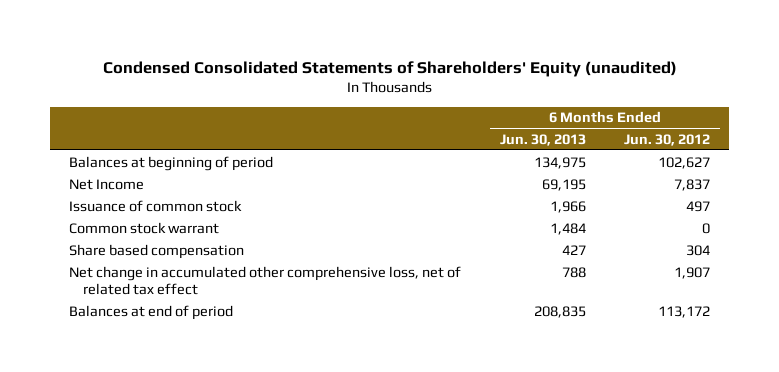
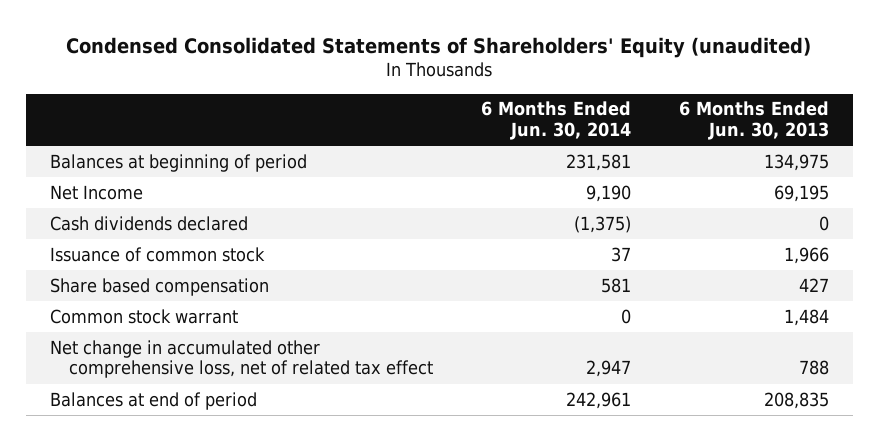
- | 6 Months Ended Jun. 30, 2013 | 6 Months Ended Jun. 30, 2012
+ | 6 Months Ended Jun. 30, 2014 | 6 Months Ended Jun. 30, 2013
+ Cash dividends declared | (1,375) | 0
moved down: Common stock warrant | 0 | 1,484

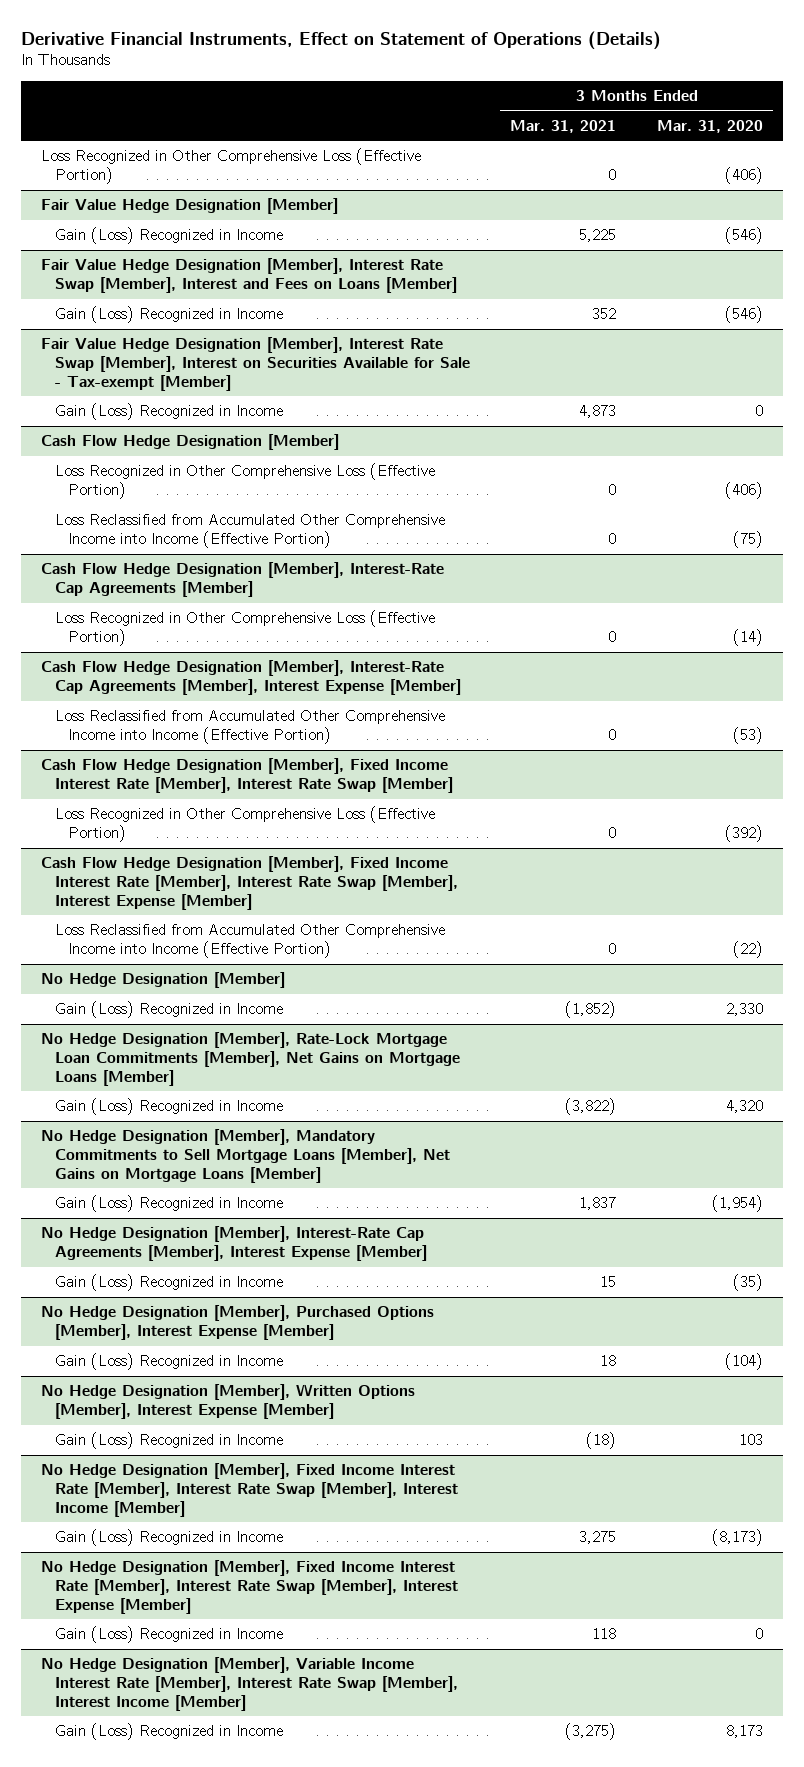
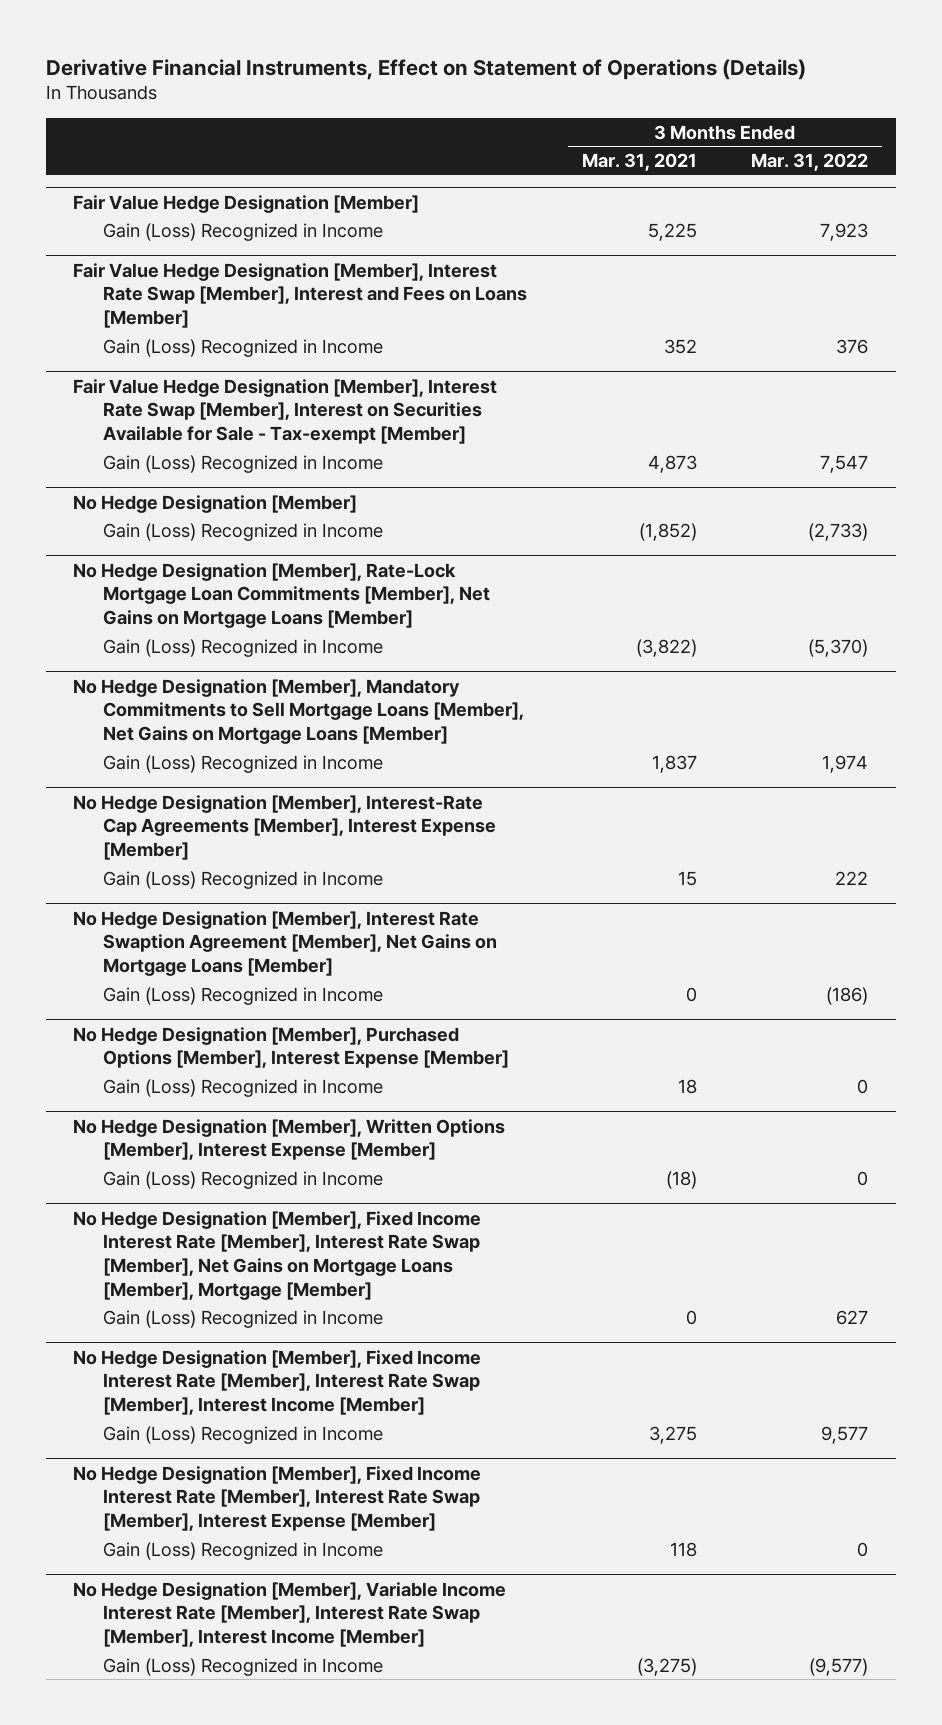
- | 3 Months Ended Mar. 31, 2021 | 3 Months Ended Mar. 31, 2020
+ | 3 Months Ended Mar. 31, 2021 | 3 Months Ended Mar. 31, 2022
- Loss Recognized in Other Comprehensive Loss (Effective Portion) | 0 | (406)
- Cash Flow Hedge Designation [Member]
- Loss Recognized in Other Comprehensive Loss (Effective Portion) | 0 | (406)
- Loss Reclassified from Accumulated Other Comprehensive Income into Income (Effective Portion) | 0 | (75)
- Cash Flow Hedge Designation [Member], Interest-Rate Cap Agreements [Member]
- Loss Recognized in Other Comprehensive Loss (Effective Portion) | 0 | (14)
- Cash Flow Hedge Designation [Member], Interest-Rate Cap Agreements [Member], Interest Expense [Member]
- Loss Reclassified from Accumulated Other Comprehensive Income into Income (Effective Portion) | 0 | (53)
- Cash Flow Hedge Designation [Member], Fixed Income Interest Rate [Member], Interest Rate Swap [Member]
- Loss Recognized in Other Comprehensive Loss (Effective Portion) | 0 | (392)
- Cash Flow Hedge Designation [Member], Fixed Income Interest Rate [Member], Interest Rate Swap [Member], Interest Expense [Member]
- Loss Reclassified from Accumulated Other Comprehensive Income into Income (Effective Portion) | 0 | (22)
+ No Hedge Designation [Member], Interest Rate Swaption Agreement [Member], Net Gains on Mortgage Loans [Member]
+ Gain (Loss) Recognized in Income | 0 | (186)
+ No Hedge Designation [Member], Fixed Income Interest Rate [Member], Interest Rate Swap [Member], Net Gains on Mortgage Loans [Member], Mortgage [Member]
+ Gain (Loss) Recognized in Income | 0 | 627

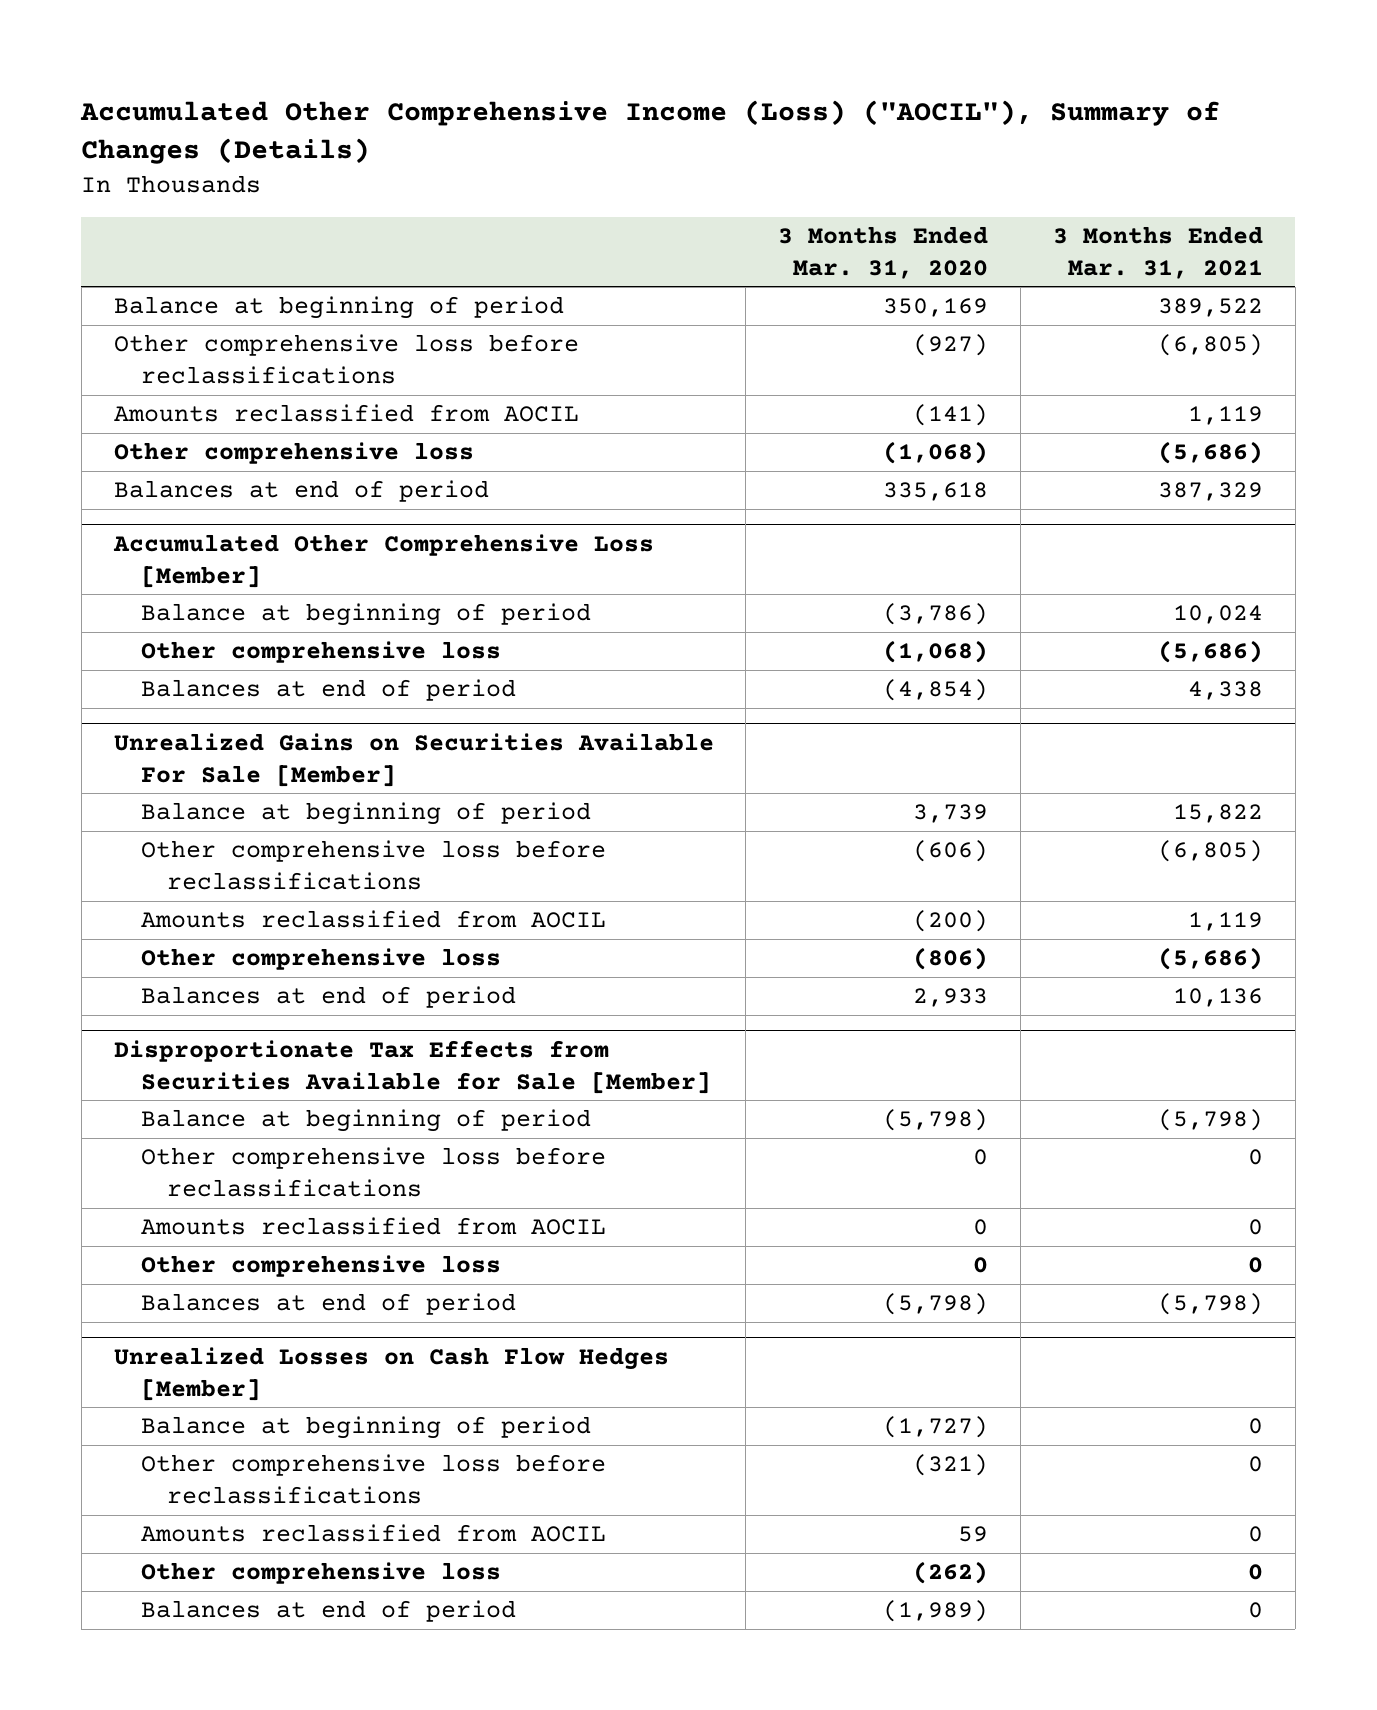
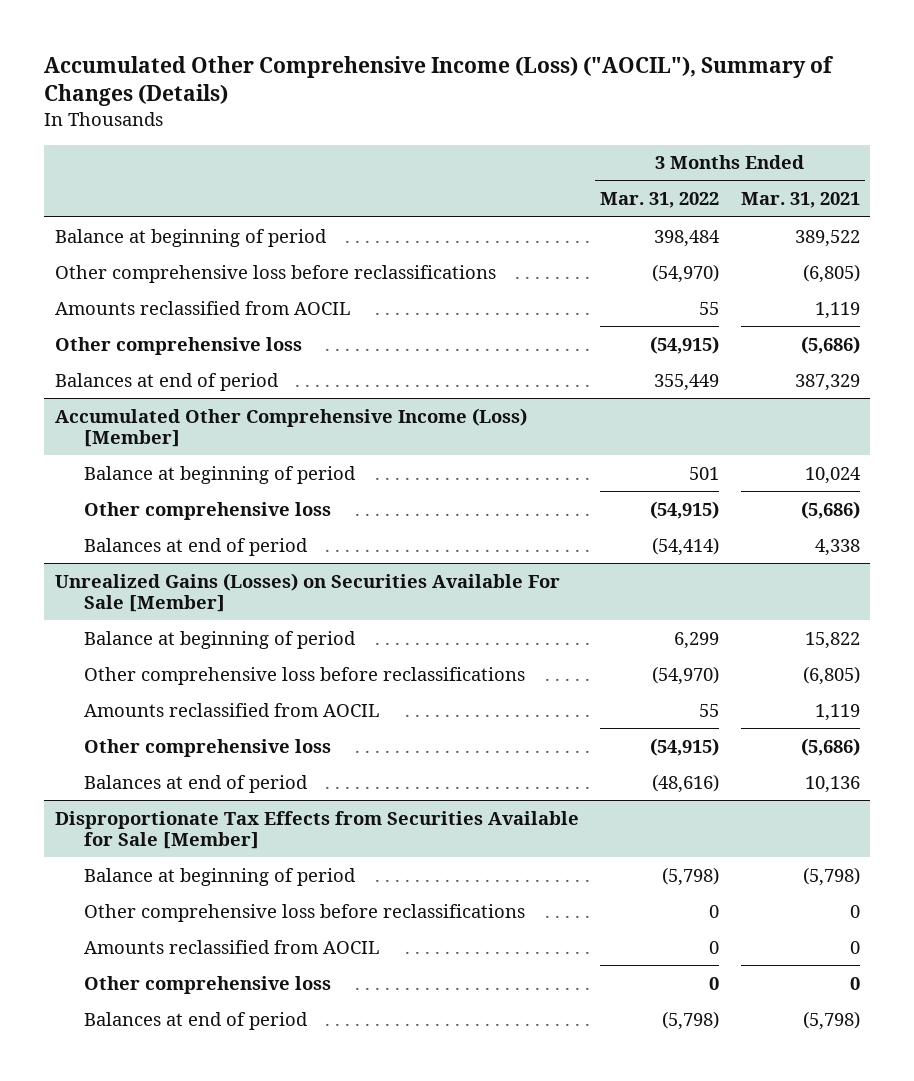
- | 3 Months Ended Mar. 31, 2020 | 3 Months Ended Mar. 31, 2021
+ | 3 Months Ended Mar. 31, 2022 | 3 Months Ended Mar. 31, 2021
- Accumulated Other Comprehensive Loss [Member]
+ Accumulated Other Comprehensive Income (Loss) [Member]
- Unrealized Gains on Securities Available For Sale [Member]
+ Unrealized Gains (Losses) on Securities Available For Sale [Member]
- Unrealized Losses on Cash Flow Hedges [Member]
- Balance at beginning of period | (1,727) | 0
- Other comprehensive loss before reclassifications | (321) | 0
- Amounts reclassified from AOCIL | 59 | 0
- Other comprehensive loss | (262) | 0
- Balances at end of period | (1,989) | 0

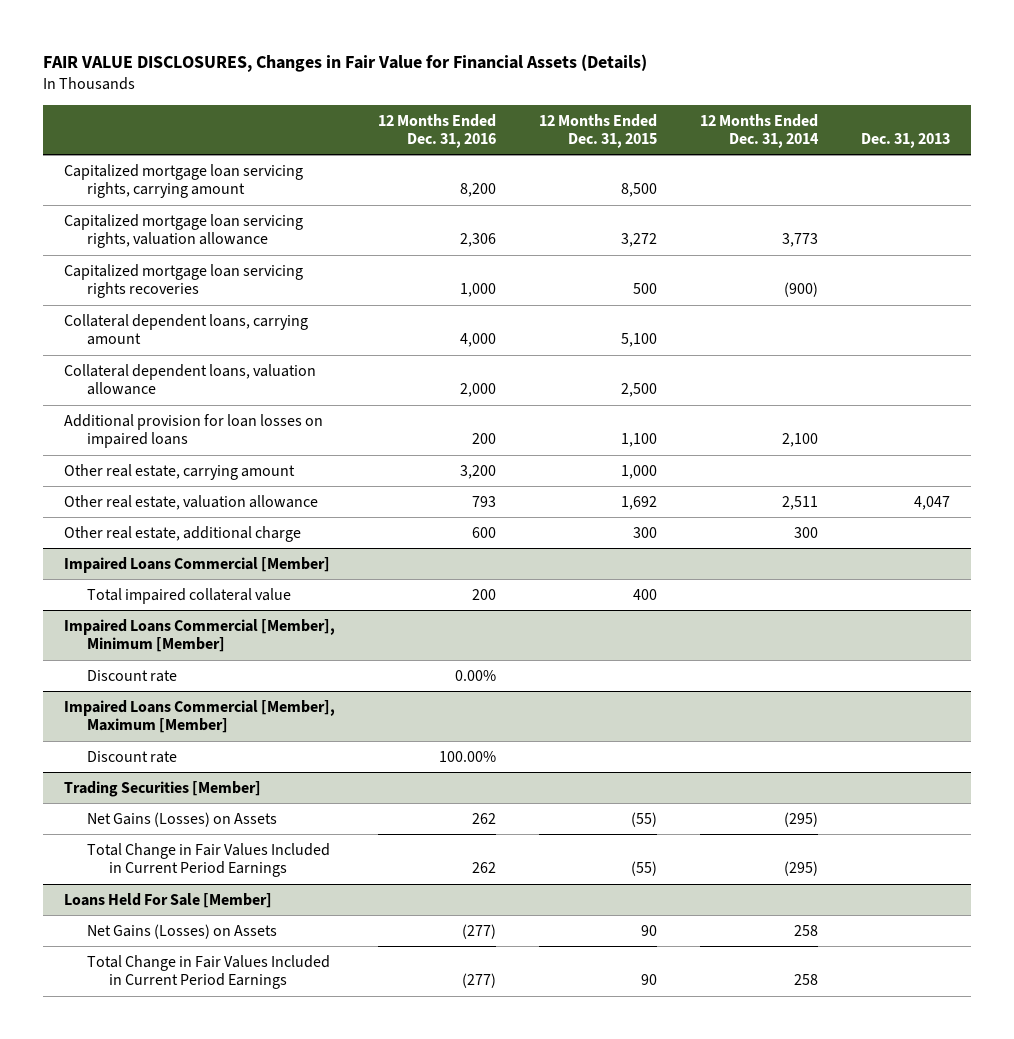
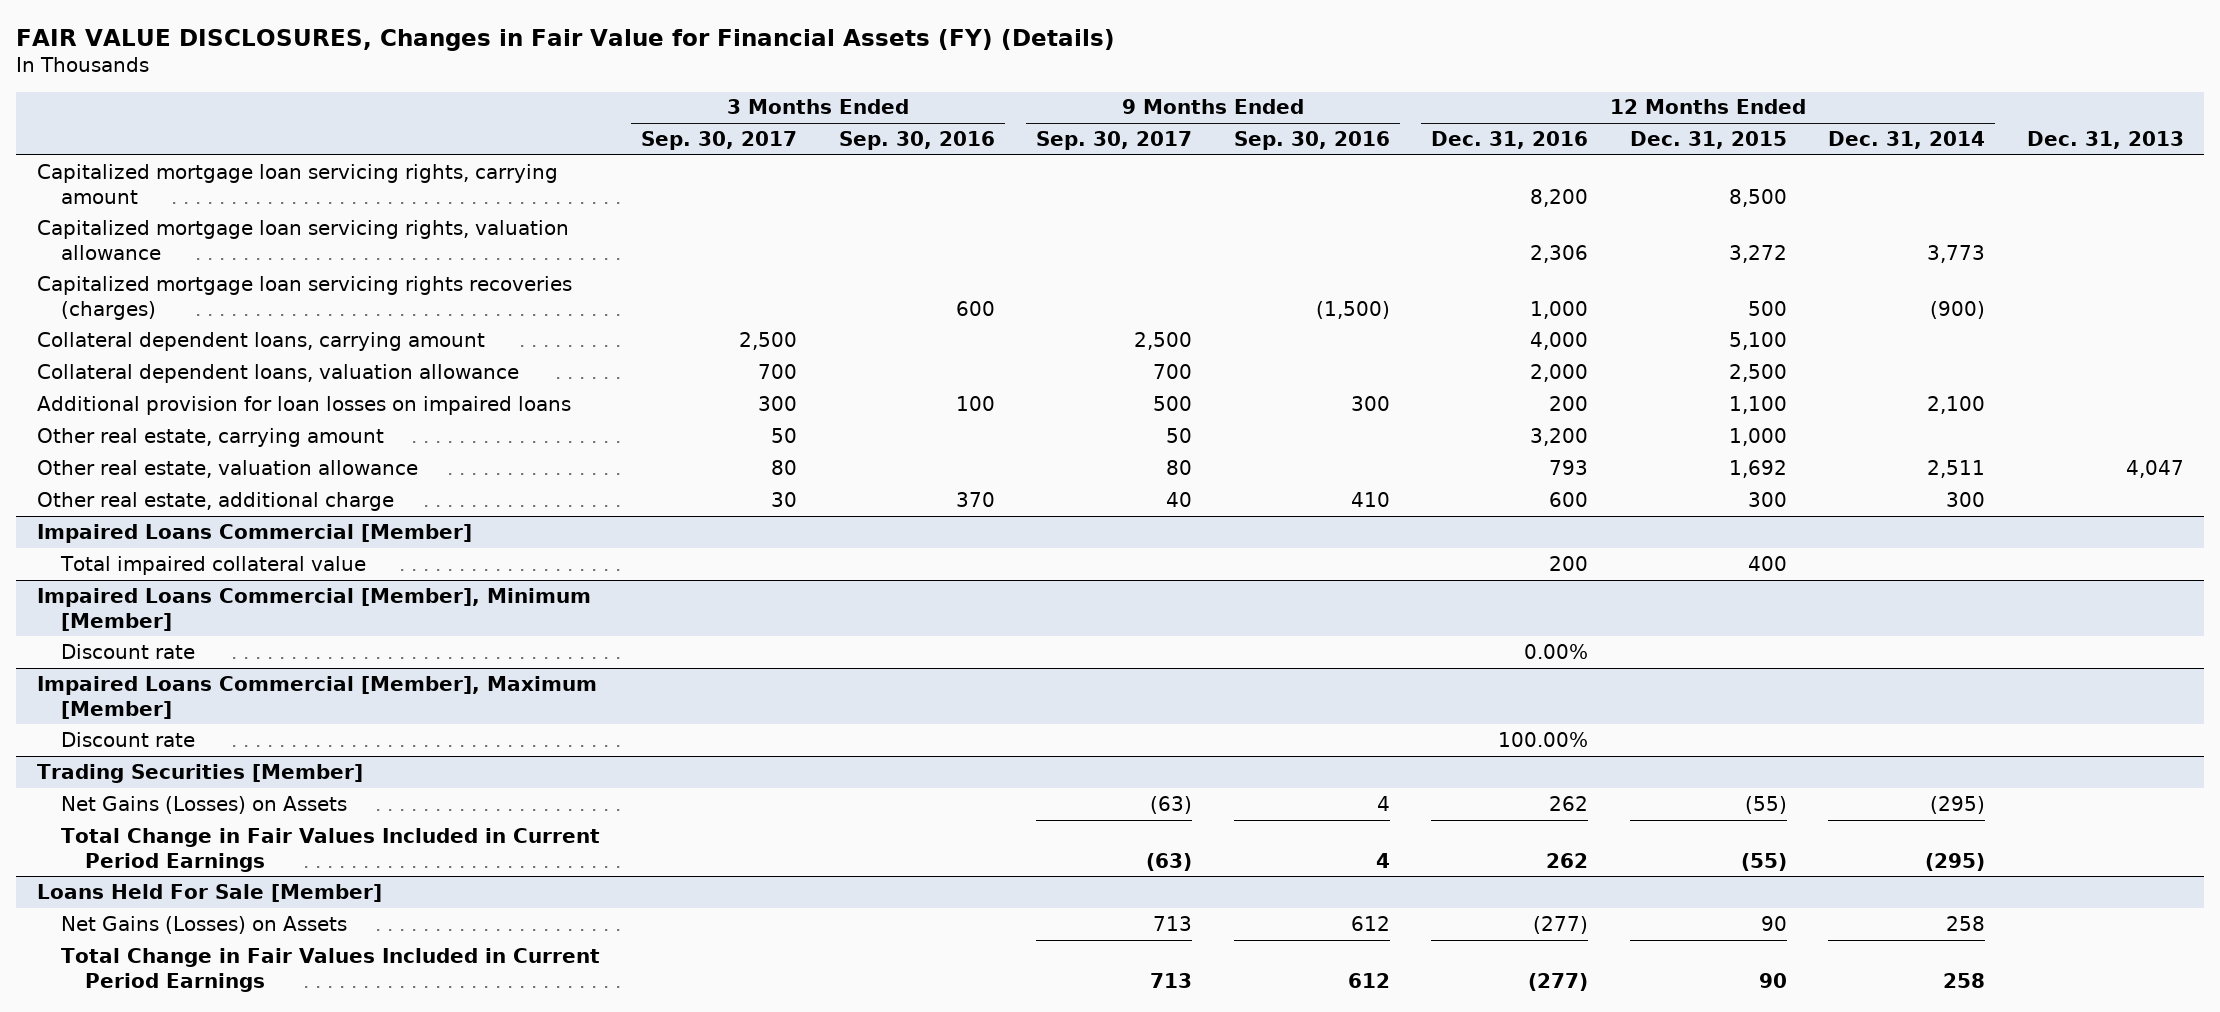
- FAIR VALUE DISCLOSURES, Changes in Fair Value for Financial Assets (Details)
+ FAIR VALUE DISCLOSURES, Changes in Fair Value for Financial Assets (FY) (Details)
- | 12 Months Ended Dec. 31, 2016 | 12 Months Ended Dec. 31, 2015 | 12 Months Ended Dec. 31, 2014 | Dec. 31, 2013
+ | 3 Months Ended Sep. 30, 2017 | 3 Months Ended Sep. 30, 2016 | 9 Months Ended Sep. 30, 2017 | 9 Months Ended Sep. 30, 2016 | 12 Months Ended Dec. 31, 2016 | 12 Months Ended Dec. 31, 2015 | 12 Months Ended Dec. 31, 2014 | Dec. 31, 2013
- Capitalized mortgage loan servicing rights recoveries | 1,000 | 500 | (900) |
+ Capitalized mortgage loan servicing rights recoveries (charges) | | 600 | | (1,500) | 1,000 | 500 | (900) |

